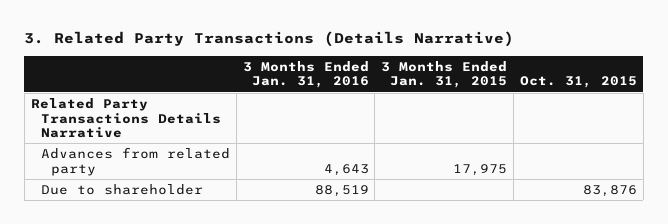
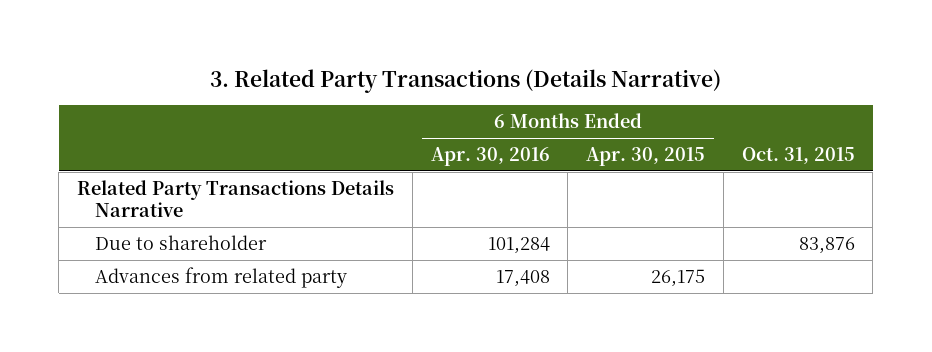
- | 3 Months Ended Jan. 31, 2016 | 3 Months Ended Jan. 31, 2015 | Oct. 31, 2015
+ | 6 Months Ended Apr. 30, 2016 | 6 Months Ended Apr. 30, 2015 | Oct. 31, 2015
moved down: Advances from related party | 17,408 | 26,175 |

